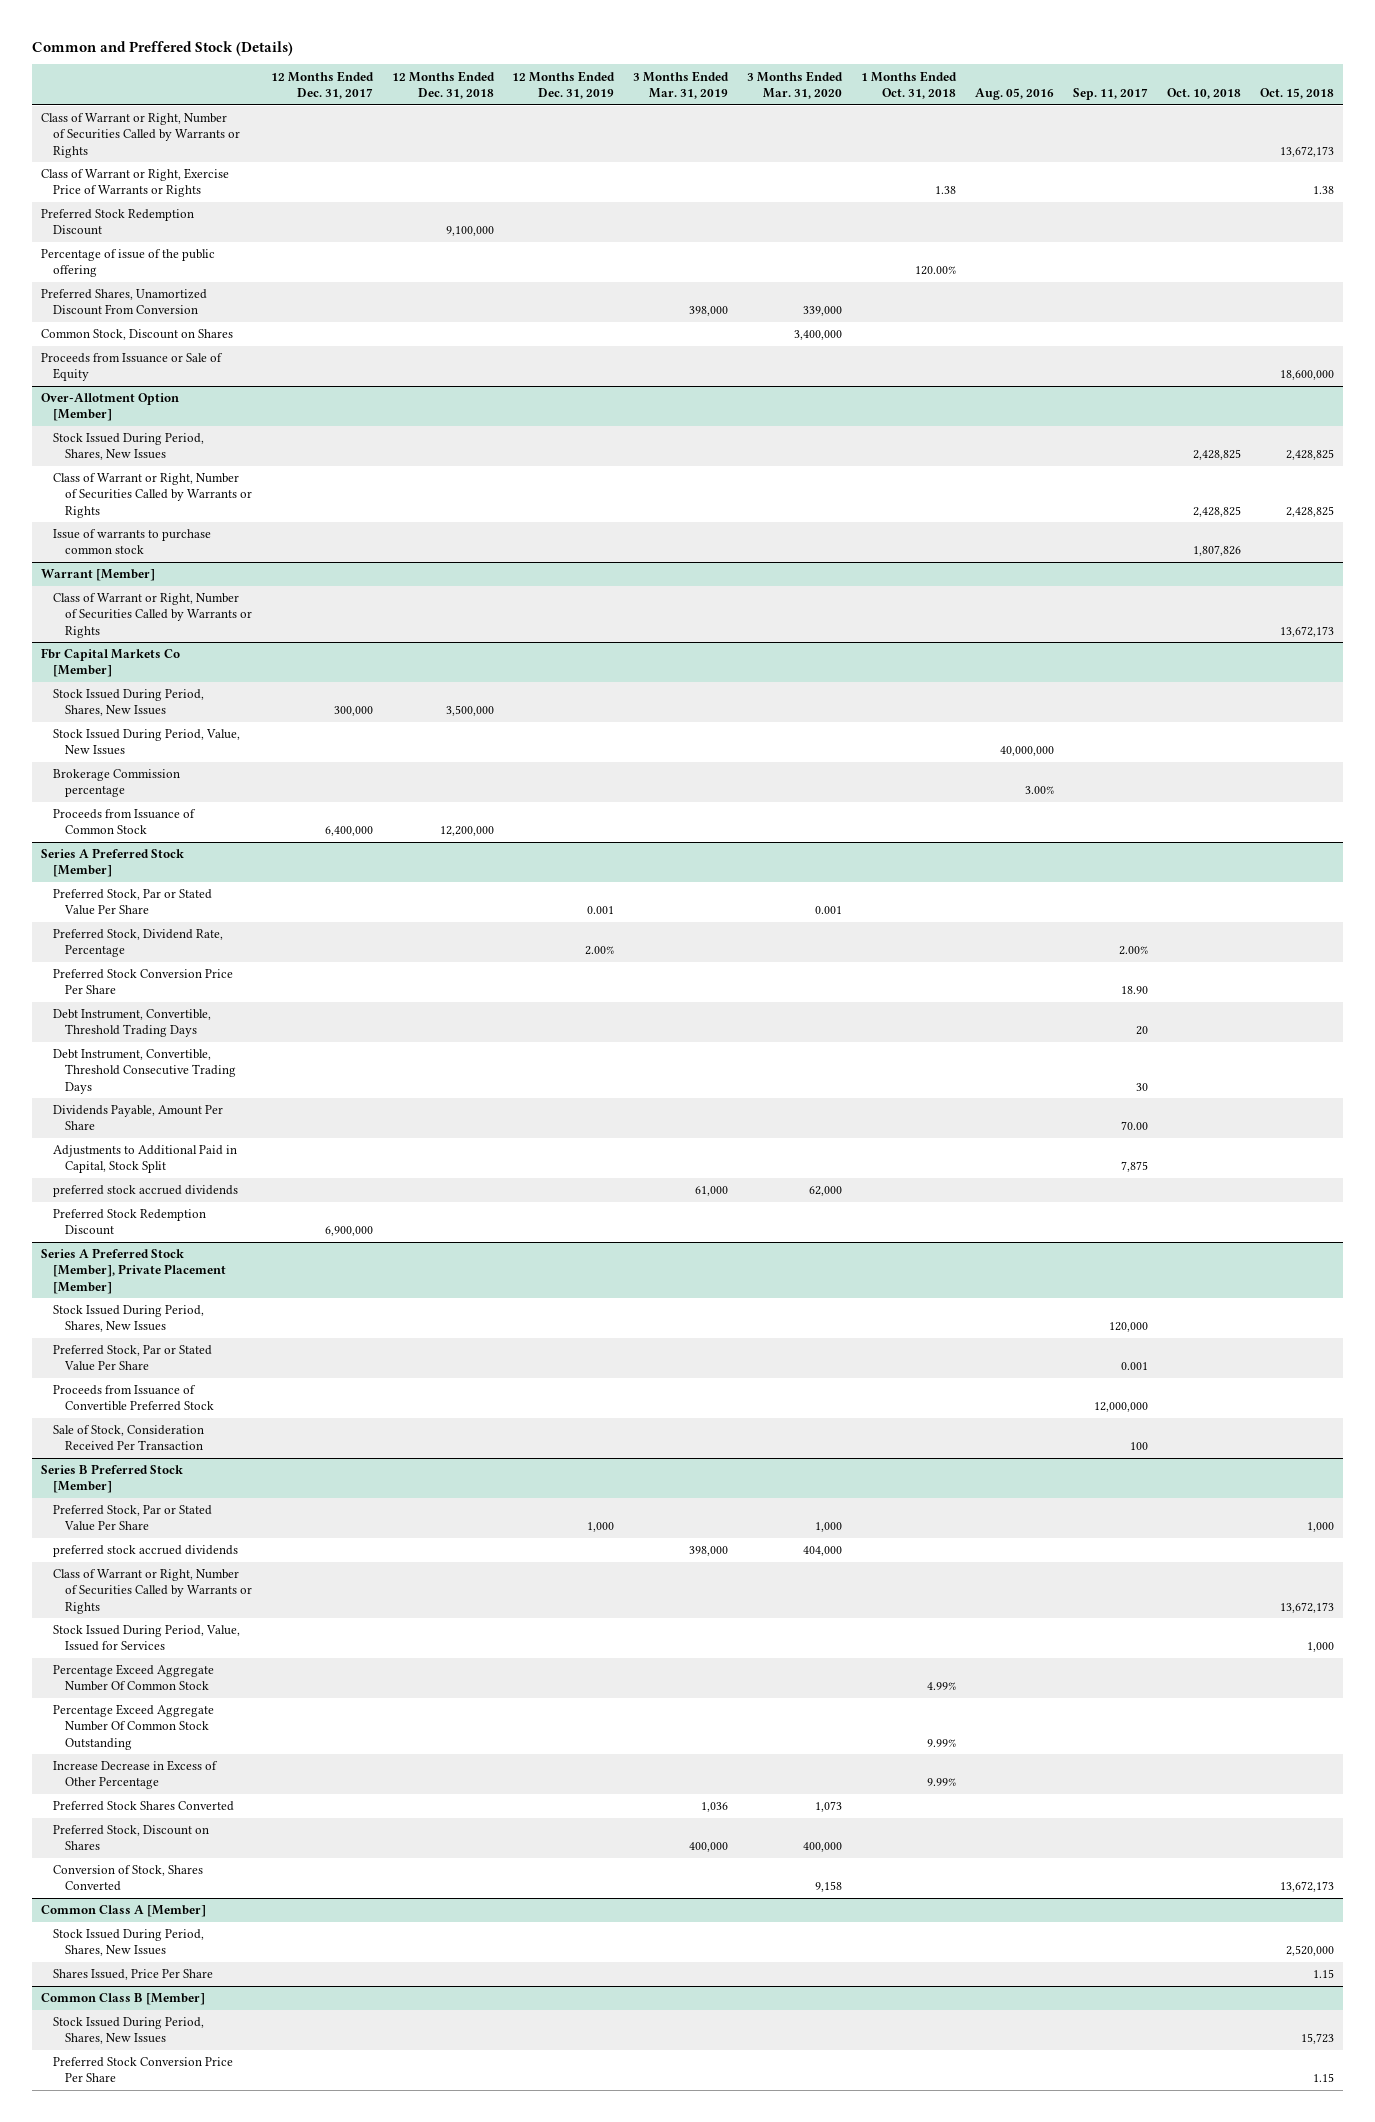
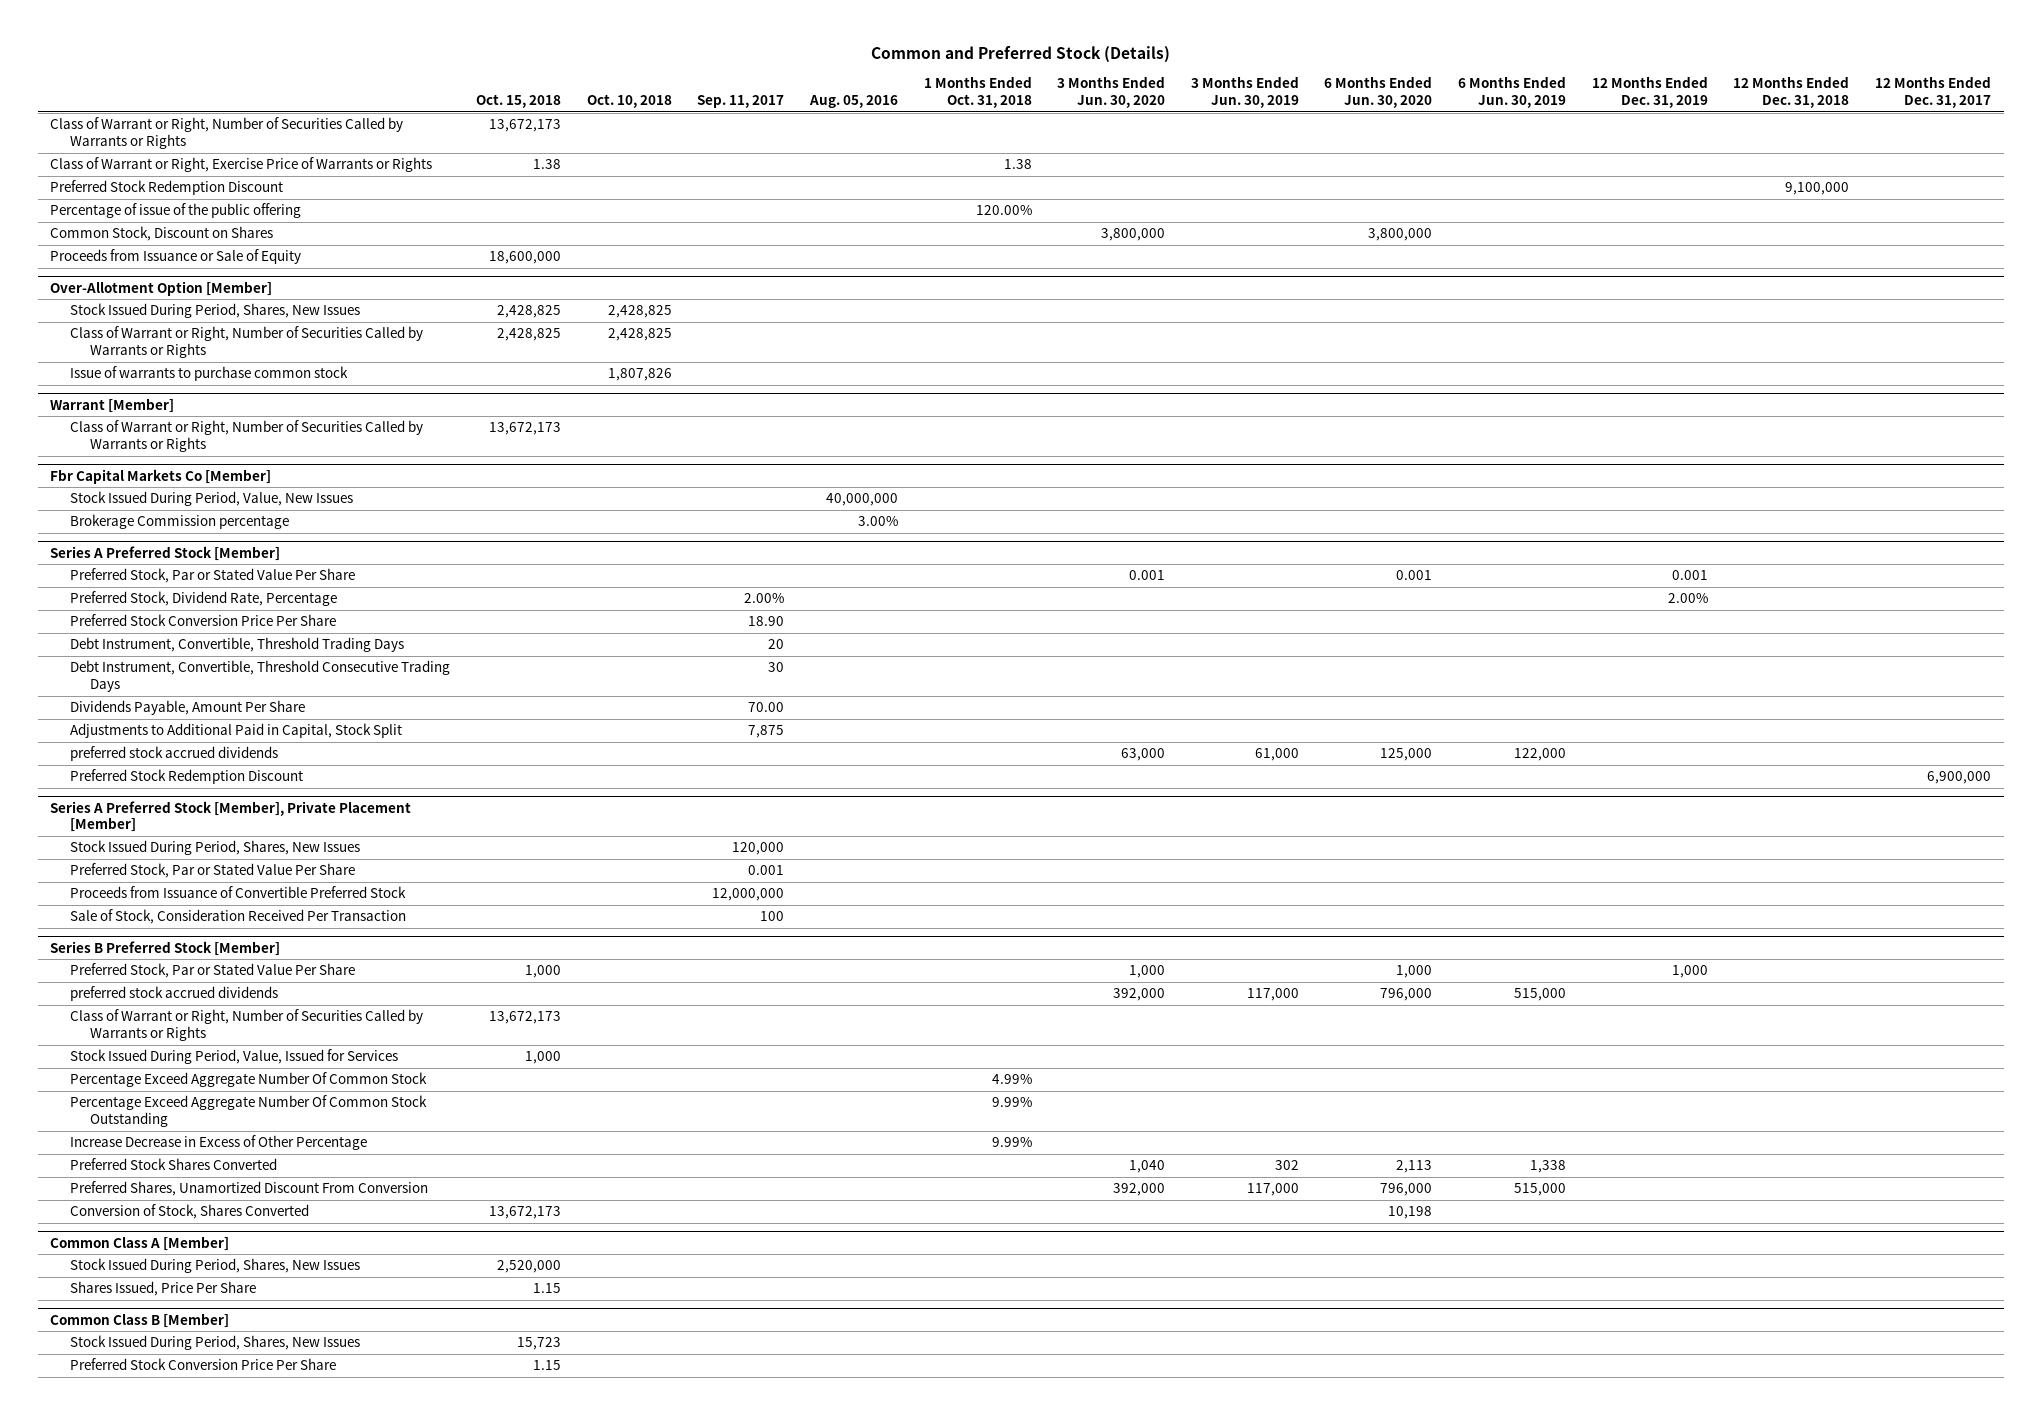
- Common and Preffered Stock (Details)
+ Common and Preferred Stock (Details)
- | 12 Months Ended Dec. 31, 2017 | 12 Months Ended Dec. 31, 2018 | 12 Months Ended Dec. 31, 2019 | 3 Months Ended Mar. 31, 2019 | 3 Months Ended Mar. 31, 2020 | 1 Months Ended Oct. 31, 2018 | Aug. 05, 2016 | Sep. 11, 2017 | Oct. 10, 2018 | Oct. 15, 2018
+ | Oct. 15, 2018 | Oct. 10, 2018 | Sep. 11, 2017 | Aug. 05, 2016 | 1 Months Ended Oct. 31, 2018 | 3 Months Ended Jun. 30, 2020 | 3 Months Ended Jun. 30, 2019 | 6 Months Ended Jun. 30, 2020 | 6 Months Ended Jun. 30, 2019 | 12 Months Ended Dec. 31, 2019 | 12 Months Ended Dec. 31, 2018 | 12 Months Ended Dec. 31, 2017
- Preferred Shares, Unamortized Discount From Conversion | | | | 398,000 | 339,000 | | | | |
@ Fbr Capital Markets Co [Member]
- Stock Issued During Period, Shares, New Issues | 300,000 | 3,500,000 | | | | | | | |
- Proceeds from Issuance of Common Stock | 6,400,000 | 12,200,000 | | | | | | | |
@ Series B Preferred Stock [Member]
- Preferred Stock, Discount on Shares | | | | 400,000 | 400,000 | | | | |
+ Preferred Shares, Unamortized Discount From Conversion | | | | | | 392,000 | 117,000 | 796,000 | 515,000 | | |

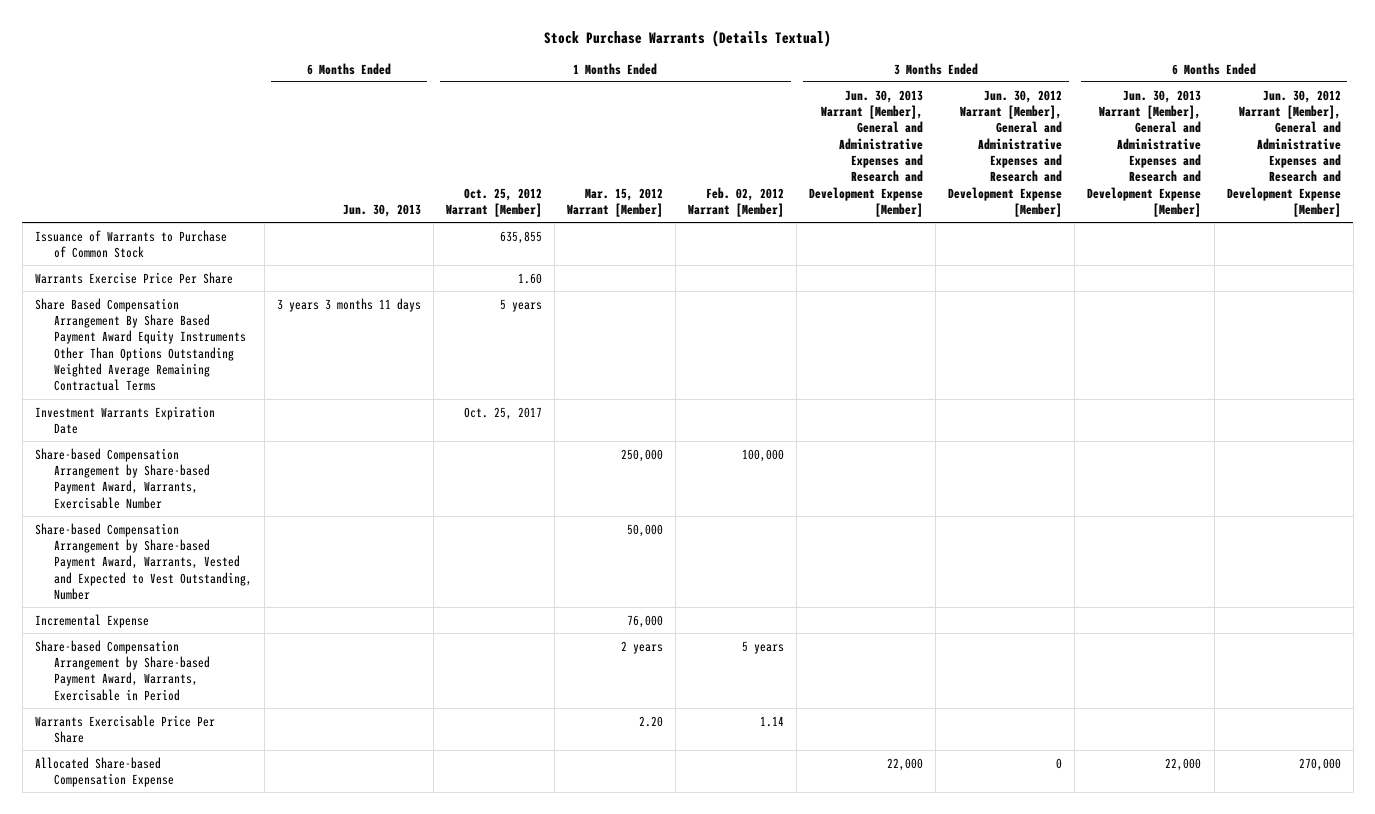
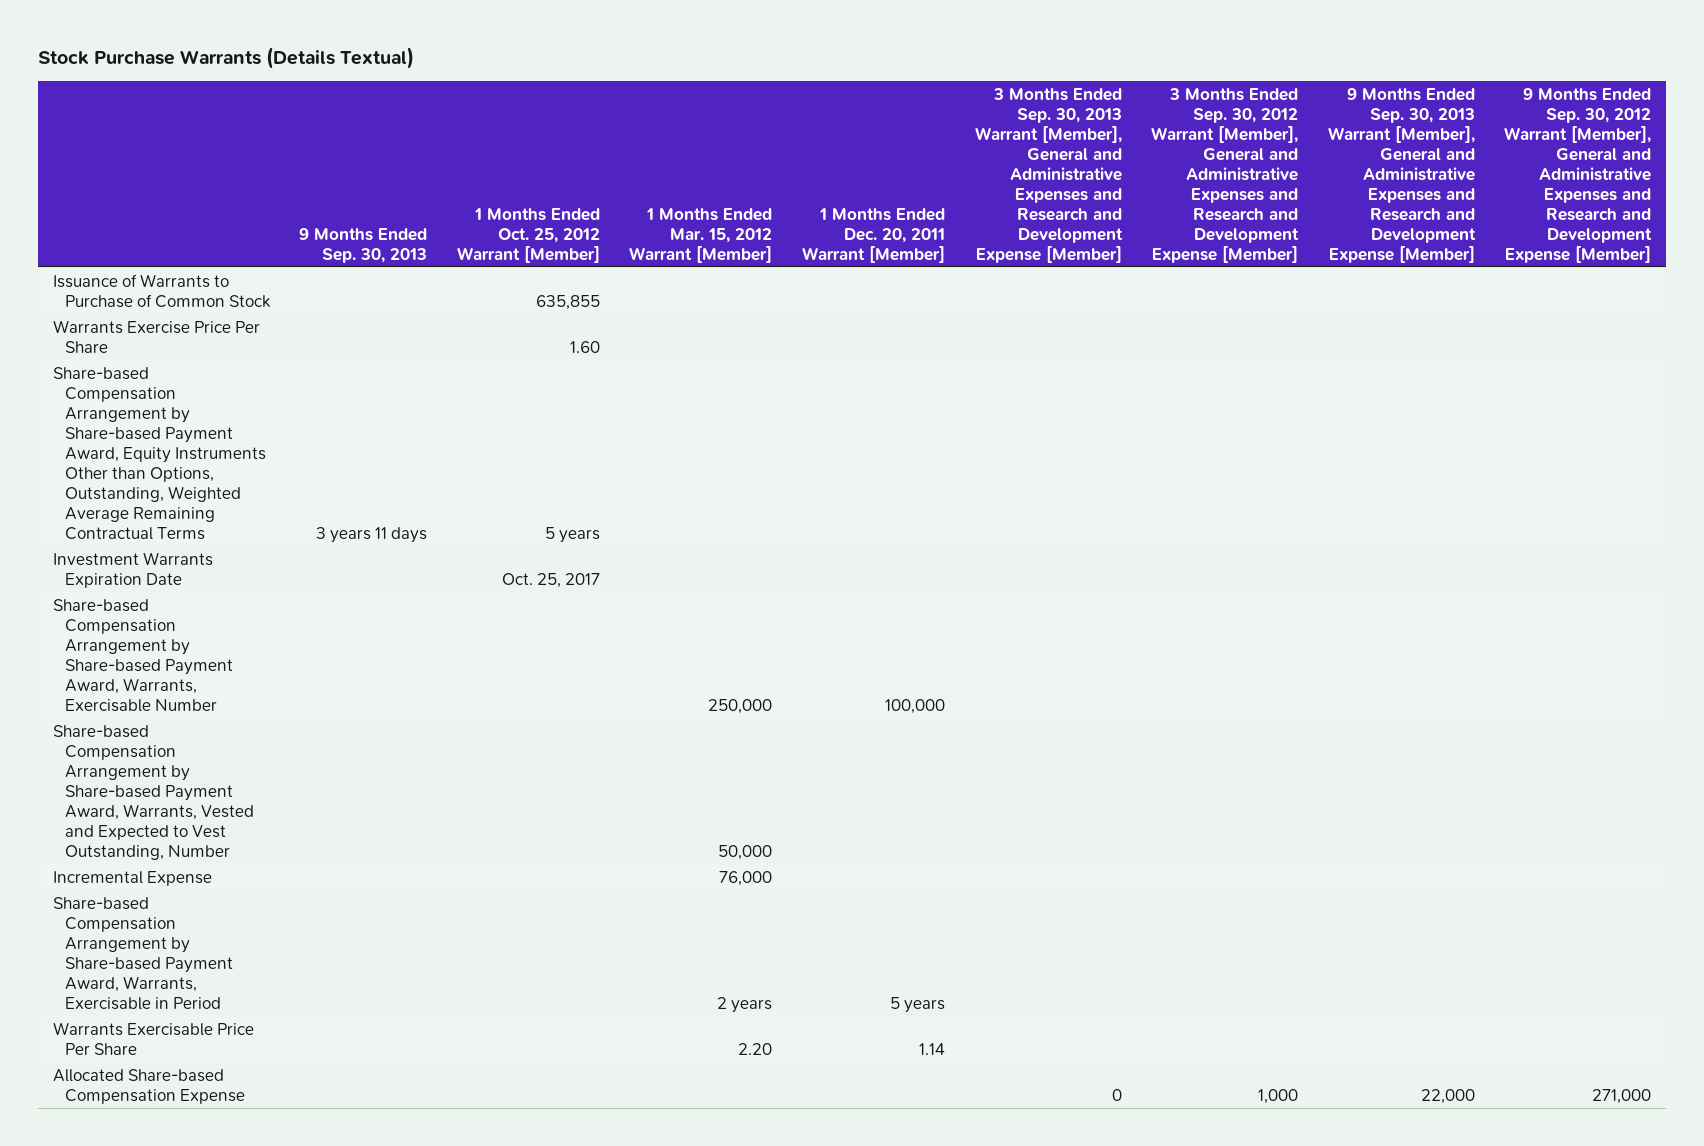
- | 6 Months Ended Jun. 30, 2013 | 1 Months Ended Oct. 25, 2012 Warrant [Member] | 1 Months Ended Mar. 15, 2012 Warrant [Member] | 1 Months Ended Feb. 02, 2012 Warrant [Member] | 3 Months Ended Jun. 30, 2013 Warrant [Member], General and Administrative Expenses and Research and Development Expense [Member] | 3 Months Ended Jun. 30, 2012 Warrant [Member], General and Administrative Expenses and Research and Development Expense [Member] | 6 Months Ended Jun. 30, 2013 Warrant [Member], General and Administrative Expenses and Research and Development Expense [Member] | 6 Months Ended Jun. 30, 2012 Warrant [Member], General and Administrative Expenses and Research and Development Expense [Member]
+ | 9 Months Ended Sep. 30, 2013 | 1 Months Ended Oct. 25, 2012 Warrant [Member] | 1 Months Ended Mar. 15, 2012 Warrant [Member] | 1 Months Ended Dec. 20, 2011 Warrant [Member] | 3 Months Ended Sep. 30, 2013 Warrant [Member], General and Administrative Expenses and Research and Development Expense [Member] | 3 Months Ended Sep. 30, 2012 Warrant [Member], General and Administrative Expenses and Research and Development Expense [Member] | 9 Months Ended Sep. 30, 2013 Warrant [Member], General and Administrative Expenses and Research and Development Expense [Member] | 9 Months Ended Sep. 30, 2012 Warrant [Member], General and Administrative Expenses and Research and Development Expense [Member]
- Share Based Compensation Arrangement By Share Based Payment Award Equity Instruments Other Than Options Outstanding Weighted Average Remaining Contractual Terms | 3 years 3 months 11 days | 5 years | | | | | |
+ Share-based Compensation Arrangement by Share-based Payment Award, Equity Instruments Other than Options, Outstanding, Weighted Average Remaining Contractual Terms | 3 years 11 days | 5 years | | | | | |

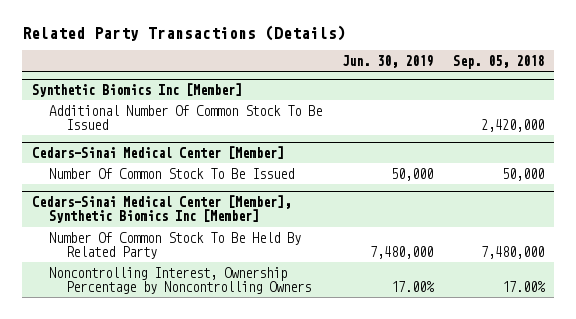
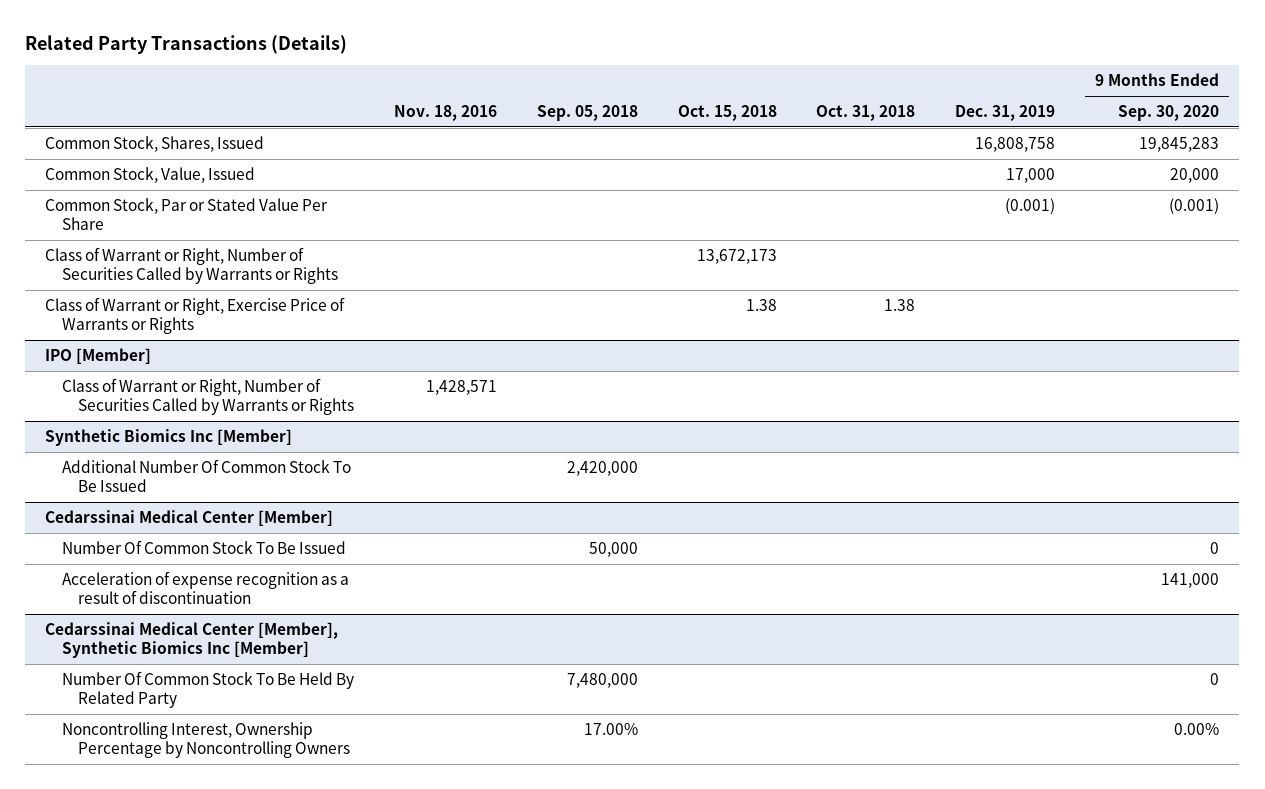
- | Jun. 30, 2019 | Sep. 05, 2018
+ | Nov. 18, 2016 | Sep. 05, 2018 | Oct. 15, 2018 | Oct. 31, 2018 | Dec. 31, 2019 | 9 Months Ended Sep. 30, 2020
+ Common Stock, Shares, Issued | | | | | 16,808,758 | 19,845,283
+ Common Stock, Value, Issued | | | | | 17,000 | 20,000
+ Common Stock, Par or Stated Value Per Share | | | | | (0.001) | (0.001)
+ Class of Warrant or Right, Number of Securities Called by Warrants or Rights | | | 13,672,173 | | |
+ Class of Warrant or Right, Exercise Price of Warrants or Rights | | | 1.38 | 1.38 | |
+ IPO [Member]
+ Class of Warrant or Right, Number of Securities Called by Warrants or Rights | 1,428,571 | | | | |
- Cedars-Sinai Medical Center [Member]
+ Cedarssinai Medical Center [Member]
- Cedars-Sinai Medical Center [Member], Synthetic Biomics Inc [Member]
+ Acceleration of expense recognition as a result of discontinuation | | | | | | 141,000
+ Cedarssinai Medical Center [Member], Synthetic Biomics Inc [Member]

